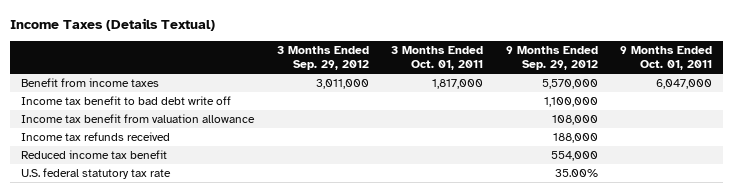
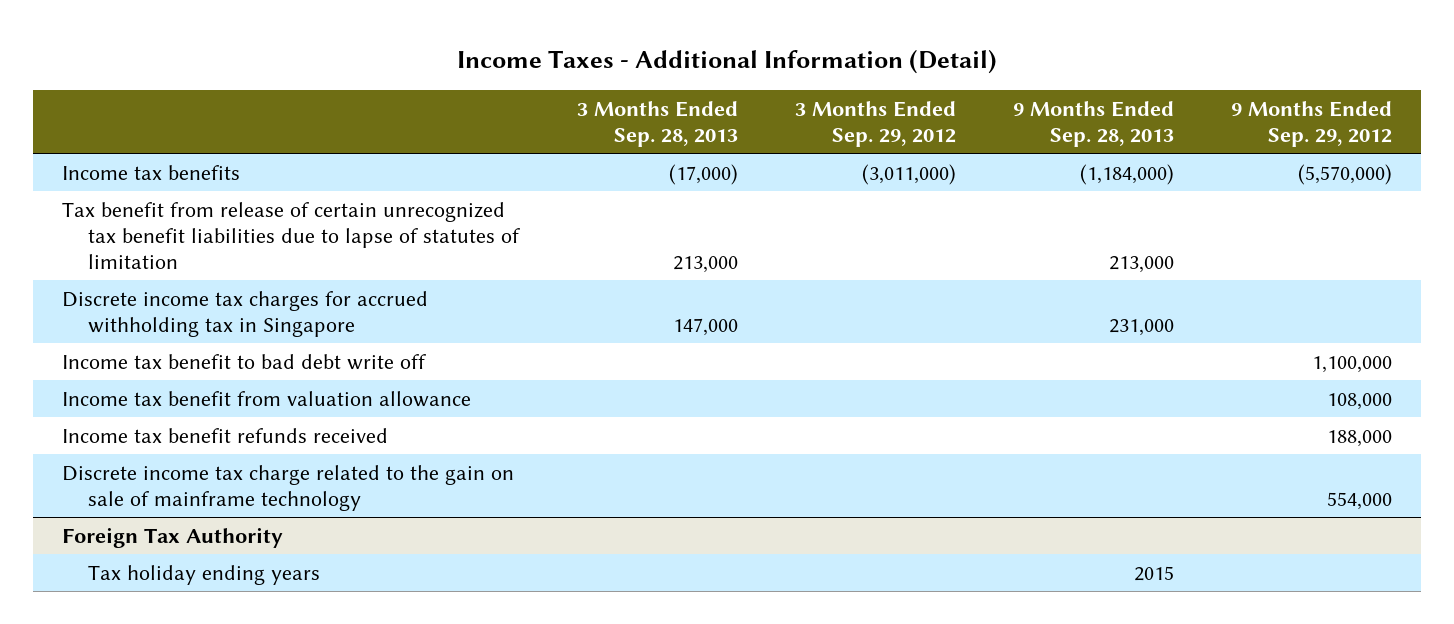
- Income Taxes (Details Textual)
+ Income Taxes - Additional Information (Detail)
- | 3 Months Ended Sep. 29, 2012 | 3 Months Ended Oct. 01, 2011 | 9 Months Ended Sep. 29, 2012 | 9 Months Ended Oct. 01, 2011
+ | 3 Months Ended Sep. 28, 2013 | 3 Months Ended Sep. 29, 2012 | 9 Months Ended Sep. 28, 2013 | 9 Months Ended Sep. 29, 2012
- Benefit from income taxes | 3,011,000 | 1,817,000 | 5,570,000 | 6,047,000
+ Income tax benefits | (17,000) | (3,011,000) | (1,184,000) | (5,570,000)
+ Tax benefit from release of certain unrecognized tax benefit liabilities due to lapse of statutes of limitation | 213,000 | | 213,000 |
+ Discrete income tax charges for accrued withholding tax in Singapore | 147,000 | | 231,000 |
- Income tax refunds received | | | 188,000 |
- Reduced income tax benefit | | | 554,000 |
- U.S. federal statutory tax rate | | | 35.00% |
+ Income tax benefit refunds received | | | | 188,000
+ Discrete income tax charge related to the gain on sale of mainframe technology | | | | 554,000
+ Foreign Tax Authority
+ Tax holiday ending years | | | 2015 |

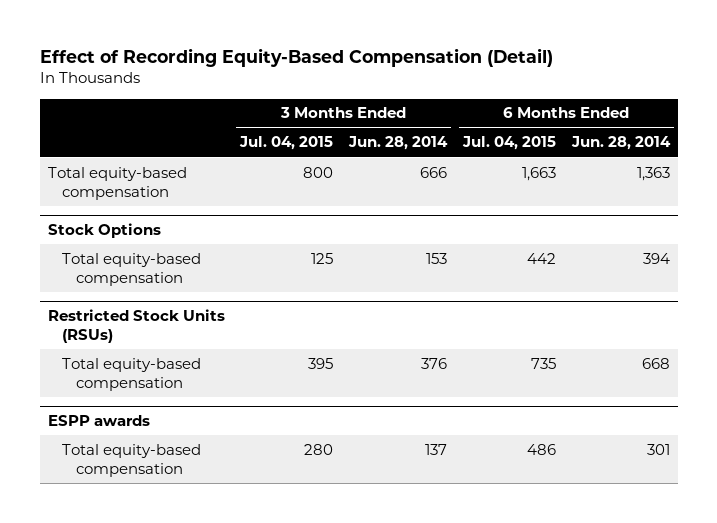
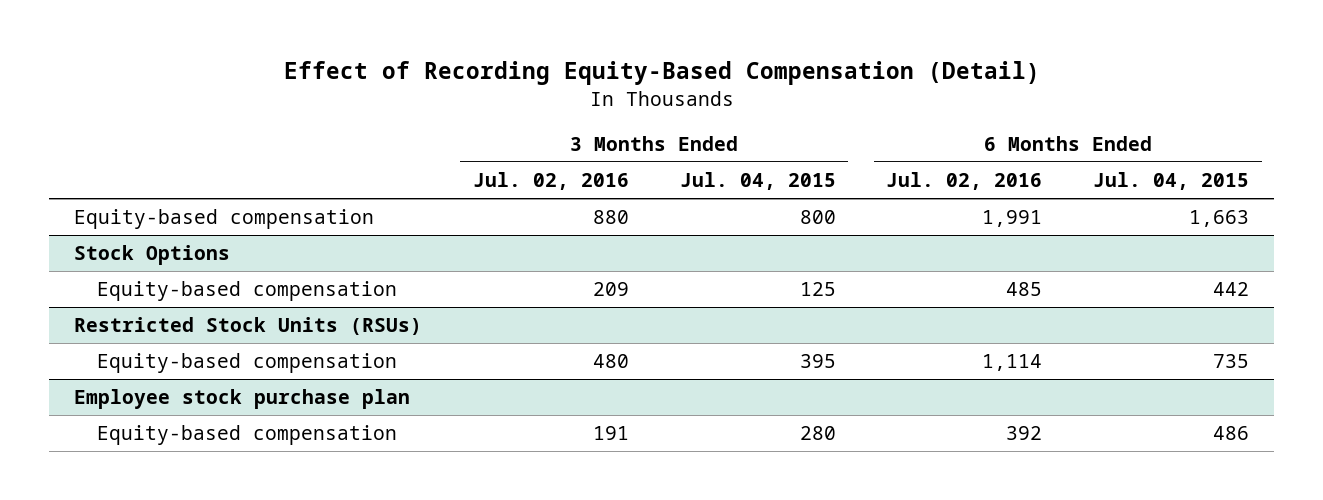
- | 3 Months Ended Jul. 04, 2015 | 3 Months Ended Jun. 28, 2014 | 6 Months Ended Jul. 04, 2015 | 6 Months Ended Jun. 28, 2014
+ | 3 Months Ended Jul. 02, 2016 | 3 Months Ended Jul. 04, 2015 | 6 Months Ended Jul. 02, 2016 | 6 Months Ended Jul. 04, 2015
- Total equity-based compensation | 800 | 666 | 1,663 | 1,363
+ Equity-based compensation | 880 | 800 | 1,991 | 1,663
@ Stock Options
- Total equity-based compensation | 125 | 153 | 442 | 394
+ Equity-based compensation | 209 | 125 | 485 | 442
@ Restricted Stock Units (RSUs)
- Total equity-based compensation | 395 | 376 | 735 | 668
- ESPP awards
- Total equity-based compensation | 280 | 137 | 486 | 301
@ Restricted Stock Units (RSUs)
+ Equity-based compensation | 480 | 395 | 1,114 | 735
+ Employee stock purchase plan
+ Equity-based compensation | 191 | 280 | 392 | 486

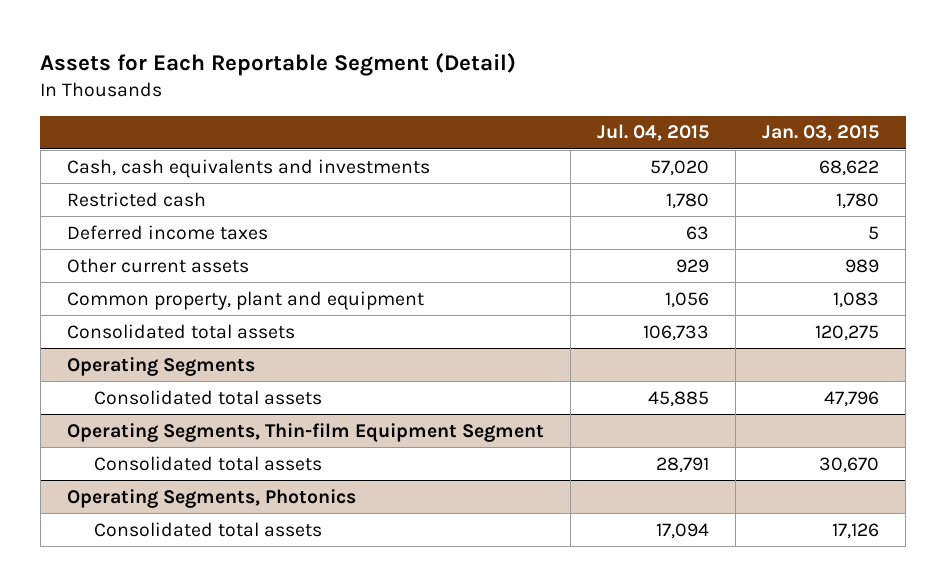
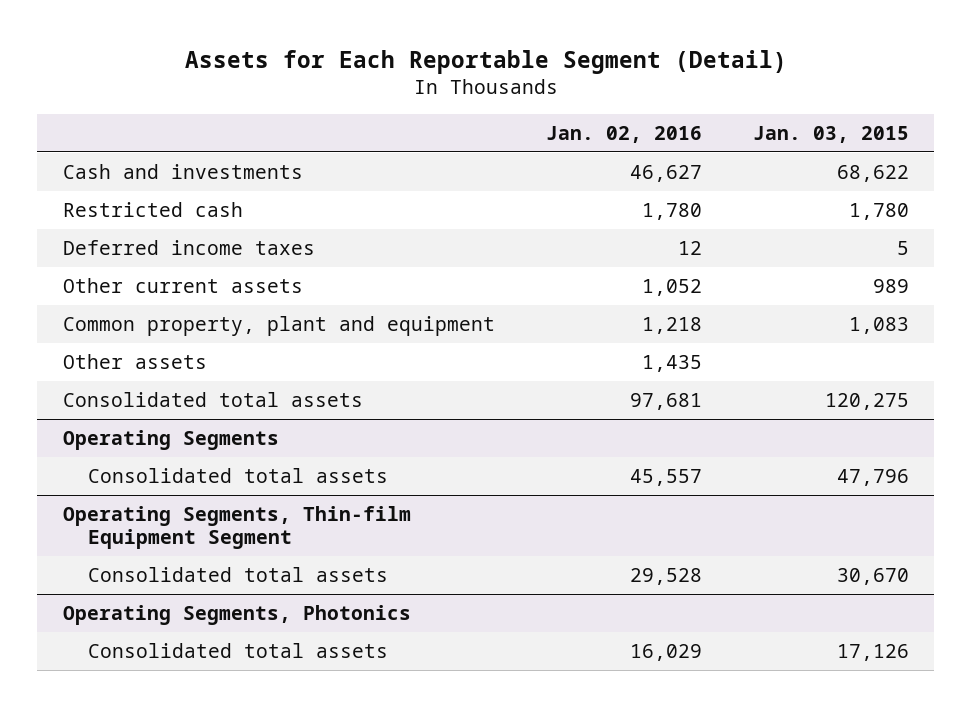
- | Jul. 04, 2015 | Jan. 03, 2015
+ | Jan. 02, 2016 | Jan. 03, 2015
- Cash, cash equivalents and investments | 57,020 | 68,622
+ Cash and investments | 46,627 | 68,622
+ Other assets | 1,435 |

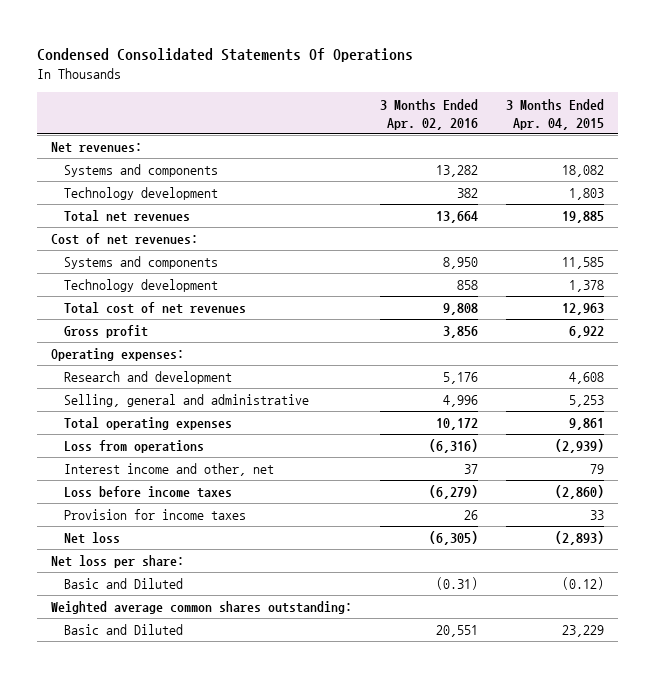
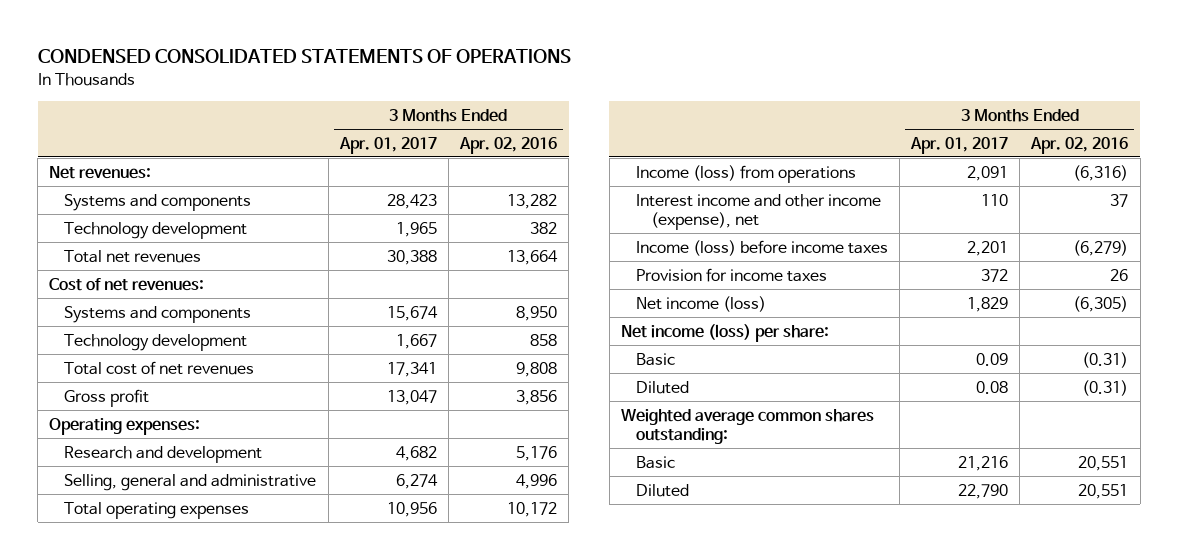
- Condensed Consolidated Statements Of Operations
+ CONDENSED CONSOLIDATED STATEMENTS OF OPERATIONS
- | 3 Months Ended Apr. 02, 2016 | 3 Months Ended Apr. 04, 2015
+ | 3 Months Ended Apr. 01, 2017 | 3 Months Ended Apr. 02, 2016
- Loss from operations | (6,316) | (2,939)
- Interest income and other, net | 37 | 79
- Loss before income taxes | (6,279) | (2,860)
+ Income (loss) from operations | 2,091 | (6,316)
+ Interest income and other income (expense), net | 110 | 37
+ Income (loss) before income taxes | 2,201 | (6,279)
- Net loss | (6,305) | (2,893)
- Net loss per share:
- Basic and Diluted | (0.31) | (0.12)
+ Net income (loss) | 1,829 | (6,305)
+ Net income (loss) per share:
+ Basic | 0.09 | (0.31)
+ Diluted | 0.08 | (0.31)
- Basic and Diluted | 20,551 | 23,229
+ Basic | 21,216 | 20,551
+ Diluted | 22,790 | 20,551

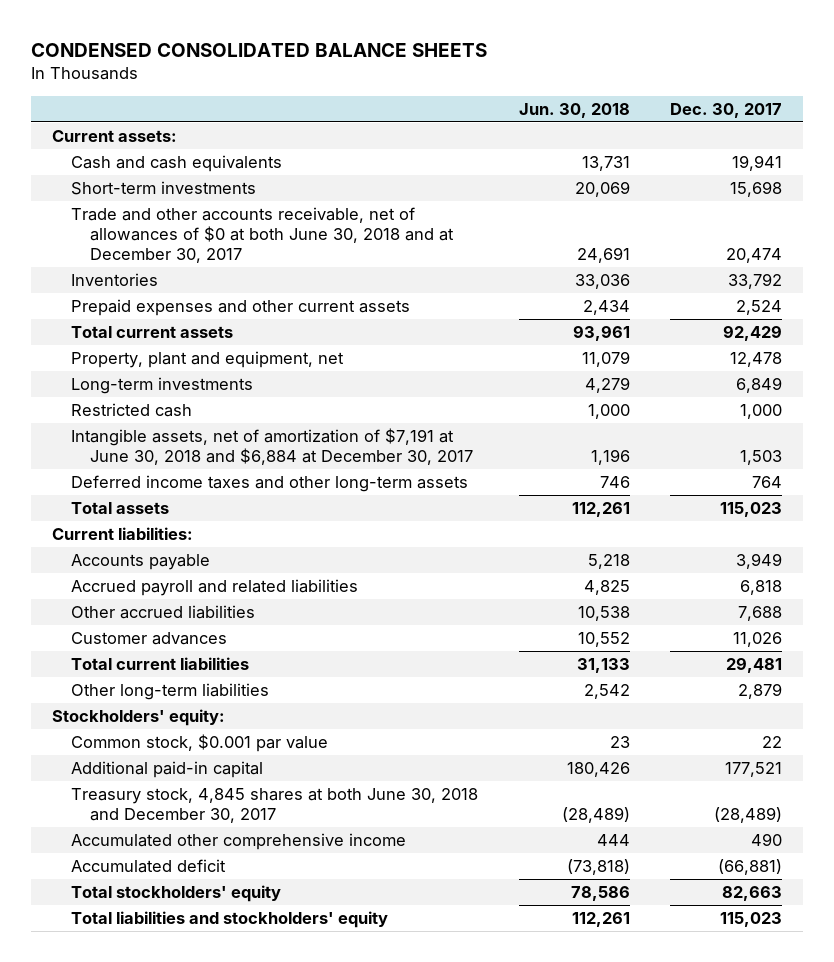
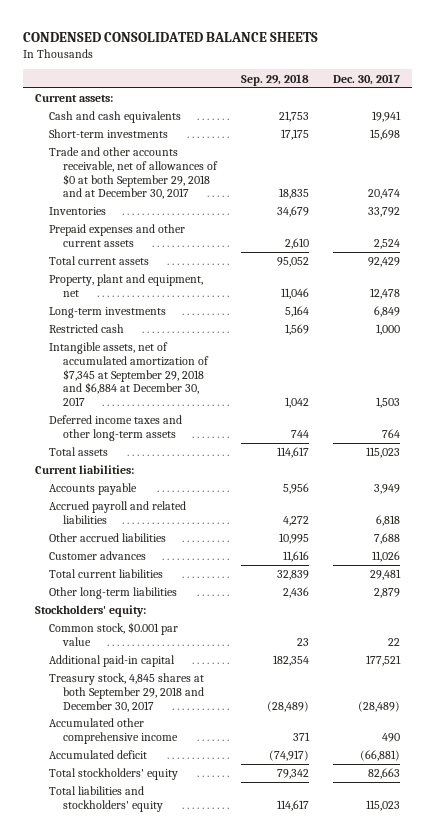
- | Jun. 30, 2018 | Dec. 30, 2017
+ | Sep. 29, 2018 | Dec. 30, 2017
- Trade and other accounts receivable, net of allowances of $0 at both June 30, 2018 and at December 30, 2017 | 24,691 | 20,474
+ Trade and other accounts receivable, net of allowances of $0 at both September 29, 2018 and at December 30, 2017 | 18,835 | 20,474
- Intangible assets, net of amortization of $7,191 at June 30, 2018 and $6,884 at December 30, 2017 | 1,196 | 1,503
+ Intangible assets, net of accumulated amortization of $7,345 at September 29, 2018 and $6,884 at December 30, 2017 | 1,042 | 1,503
- Treasury stock, 4,845 shares at both June 30, 2018 and December 30, 2017 | (28,489) | (28,489)
+ Treasury stock, 4,845 shares at both September 29, 2018 and December 30, 2017 | (28,489) | (28,489)

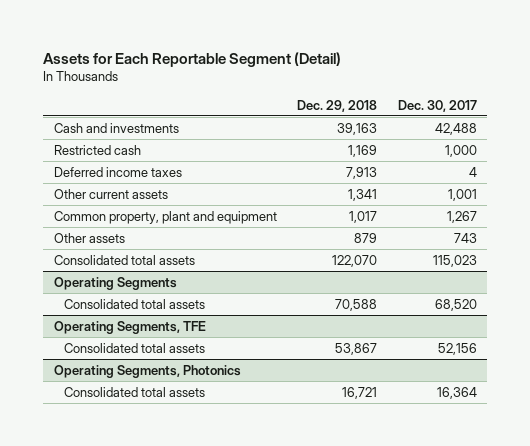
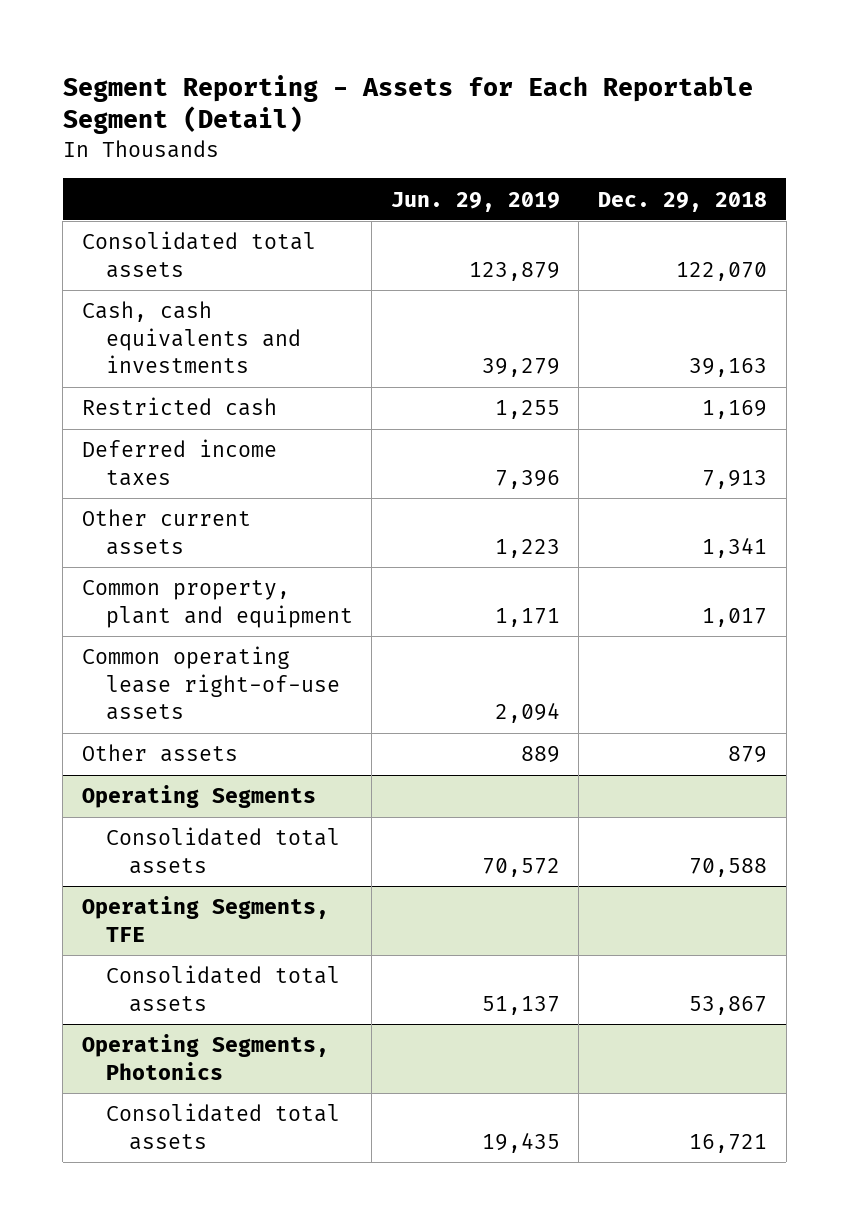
- Assets for Each Reportable Segment (Detail)
+ Segment Reporting - Assets for Each Reportable Segment (Detail)
- | Dec. 29, 2018 | Dec. 30, 2017
+ | Jun. 29, 2019 | Dec. 29, 2018
- Cash and investments | 39,163 | 42,488
moved up: Consolidated total assets | 123,879 | 122,070
+ Cash, cash equivalents and investments | 39,279 | 39,163
+ Common operating lease right-of-use assets | 2,094 |

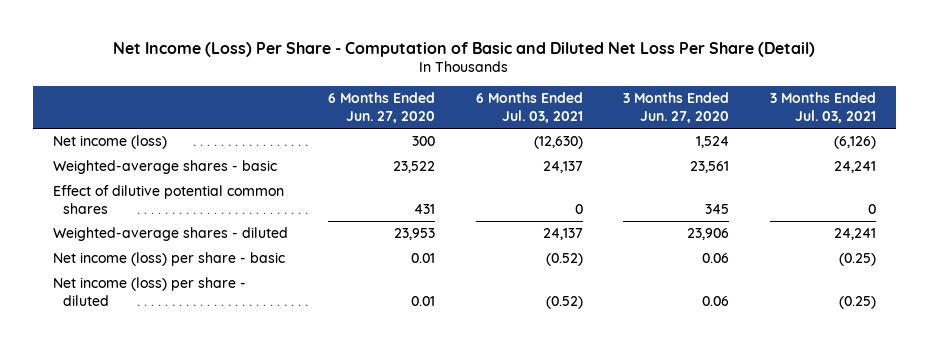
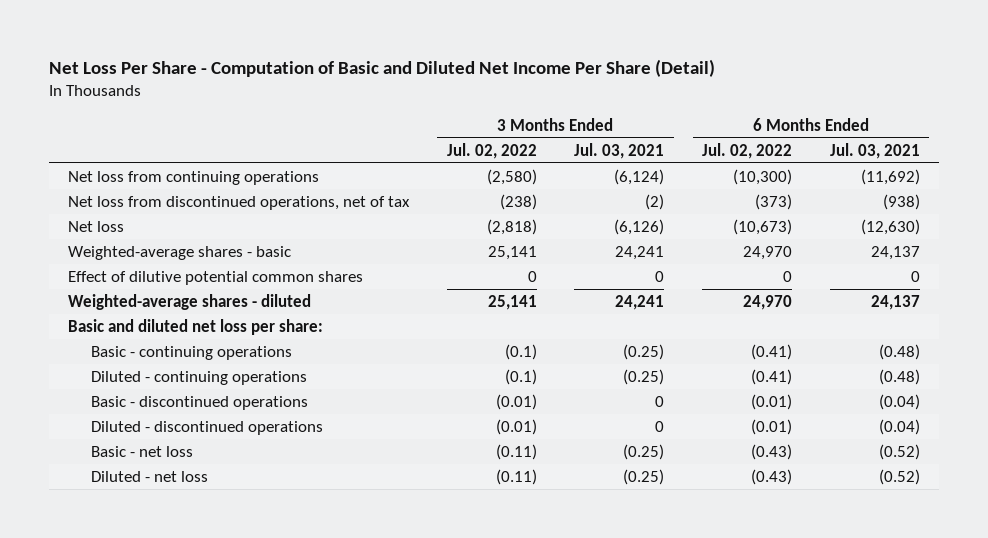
- Net Income (Loss) Per Share - Computation of Basic and Diluted Net Loss Per Share (Detail)
+ Net Loss Per Share - Computation of Basic and Diluted Net Income Per Share (Detail)
- | 6 Months Ended Jun. 27, 2020 | 6 Months Ended Jul. 03, 2021 | 3 Months Ended Jun. 27, 2020 | 3 Months Ended Jul. 03, 2021
+ | 3 Months Ended Jul. 02, 2022 | 3 Months Ended Jul. 03, 2021 | 6 Months Ended Jul. 02, 2022 | 6 Months Ended Jul. 03, 2021
- Net income (loss) | 300 | (12,630) | 1,524 | (6,126)
+ Net loss from continuing operations | (2,580) | (6,124) | (10,300) | (11,692)
+ Net loss from discontinued operations, net of tax | (238) | (2) | (373) | (938)
+ Net loss | (2,818) | (6,126) | (10,673) | (12,630)
- Net income (loss) per share - basic | 0.01 | (0.52) | 0.06 | (0.25)
- Net income (loss) per share - diluted | 0.01 | (0.52) | 0.06 | (0.25)
+ Basic and diluted net loss per share:
+ Basic - continuing operations | (0.1) | (0.25) | (0.41) | (0.48)
+ Diluted - continuing operations | (0.1) | (0.25) | (0.41) | (0.48)
+ Basic - discontinued operations | (0.01) | 0 | (0.01) | (0.04)
+ Diluted - discontinued operations | (0.01) | 0 | (0.01) | (0.04)
+ Basic - net loss | (0.11) | (0.25) | (0.43) | (0.52)
+ Diluted - net loss | (0.11) | (0.25) | (0.43) | (0.52)

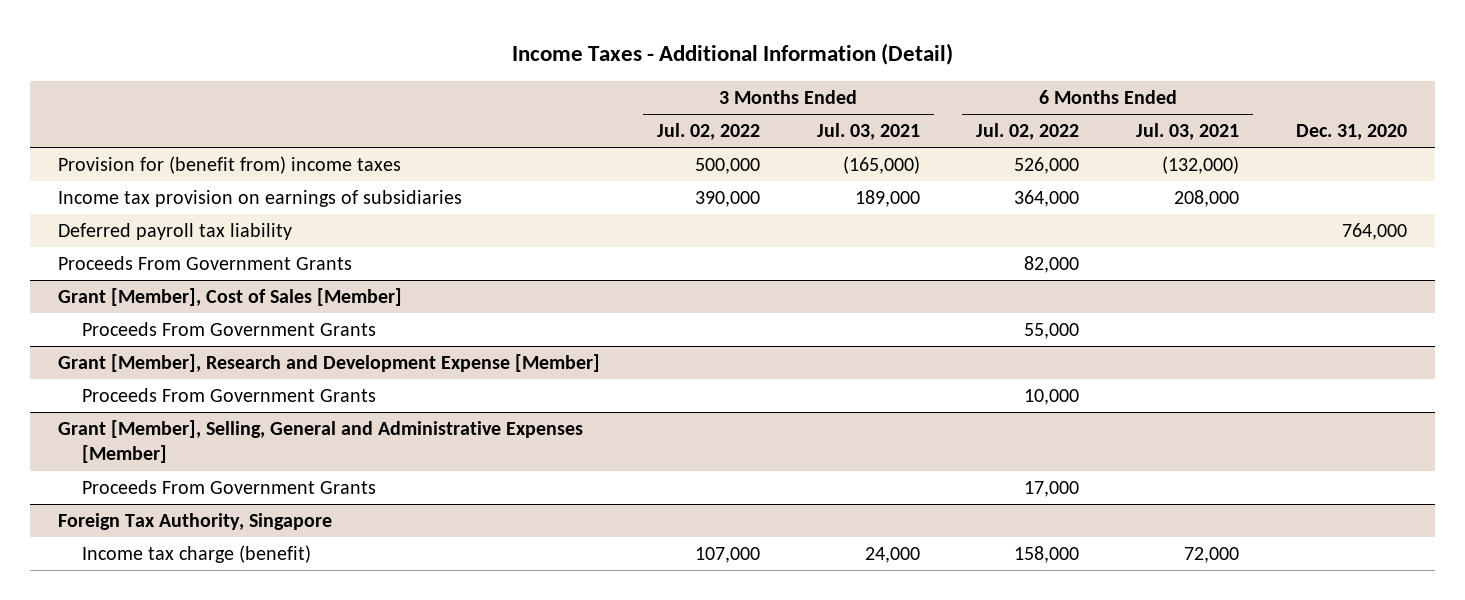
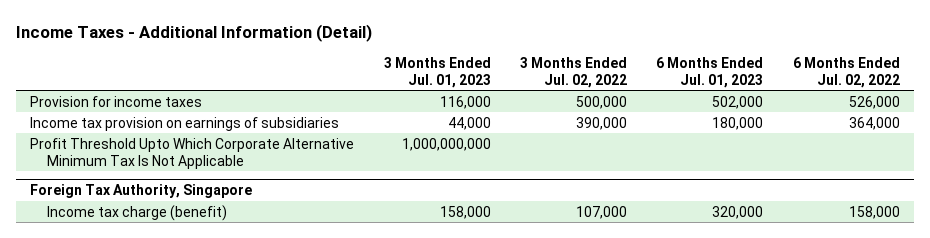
- | 3 Months Ended Jul. 02, 2022 | 3 Months Ended Jul. 03, 2021 | 6 Months Ended Jul. 02, 2022 | 6 Months Ended Jul. 03, 2021 | Dec. 31, 2020
+ | 3 Months Ended Jul. 01, 2023 | 3 Months Ended Jul. 02, 2022 | 6 Months Ended Jul. 01, 2023 | 6 Months Ended Jul. 02, 2022
- Provision for (benefit from) income taxes | 500,000 | (165,000) | 526,000 | (132,000) |
+ Provision for income taxes | 116,000 | 500,000 | 502,000 | 526,000
- Deferred payroll tax liability | | | | | 764,000
- Proceeds From Government Grants | | | 82,000 | |
- Grant [Member], Cost of Sales [Member]
- Proceeds From Government Grants | | | 55,000 | |
- Grant [Member], Research and Development Expense [Member]
- Proceeds From Government Grants | | | 10,000 | |
- Grant [Member], Selling, General and Administrative Expenses [Member]
- Proceeds From Government Grants | | | 17,000 | |
+ Profit Threshold Upto Which Corporate Alternative Minimum Tax Is Not Applicable | 1,000,000,000 | | |

